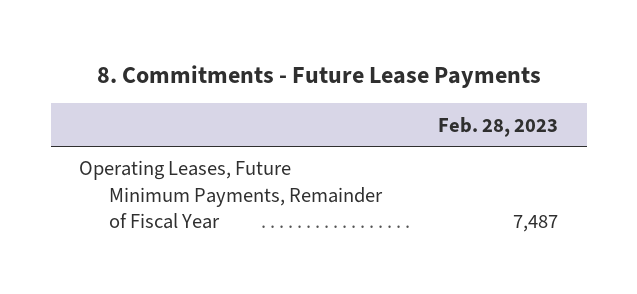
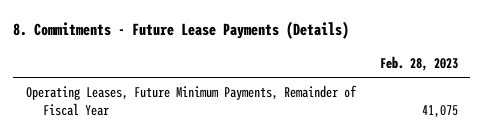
- 8. Commitments - Future Lease Payments
+ 8. Commitments - Future Lease Payments (Details)
- Operating Leases, Future Minimum Payments, Remainder of Fiscal Year | 7,487
+ Operating Leases, Future Minimum Payments, Remainder of Fiscal Year | 41,075

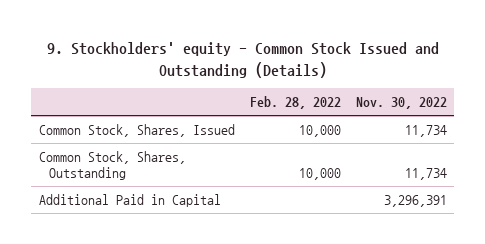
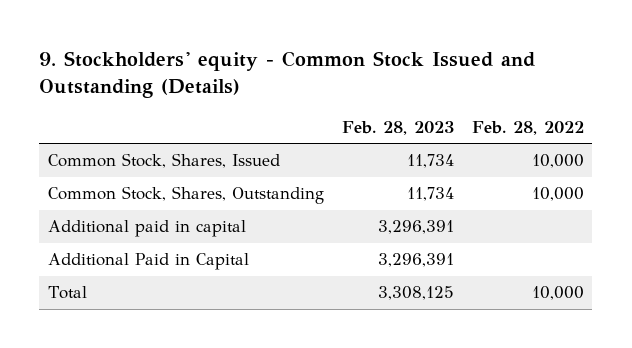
- | Feb. 28, 2022 | Nov. 30, 2022
+ | Feb. 28, 2023 | Feb. 28, 2022
+ Additional paid in capital | 3,296,391 |
+ Total | 3,308,125 | 10,000

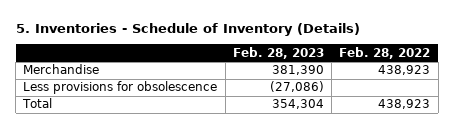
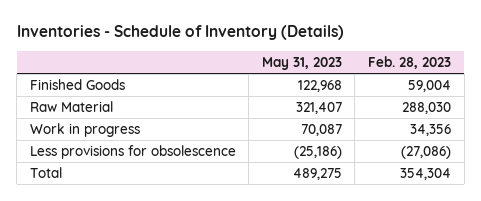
- 5. Inventories - Schedule of Inventory (Details)
+ Inventories - Schedule of Inventory (Details)
- | Feb. 28, 2023 | Feb. 28, 2022
+ | May 31, 2023 | Feb. 28, 2023
- Merchandise | 381,390 | 438,923
+ Finished Goods | 122,968 | 59,004
+ Raw Material | 321,407 | 288,030
+ Work in progress | 70,087 | 34,356

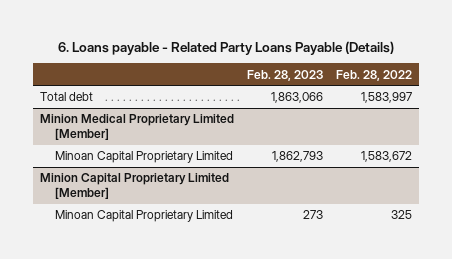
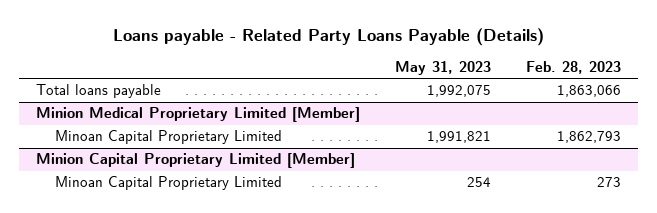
- 6. Loans payable - Related Party Loans Payable (Details)
+ Loans payable - Related Party Loans Payable (Details)
- | Feb. 28, 2023 | Feb. 28, 2022
+ | May 31, 2023 | Feb. 28, 2023
- Total debt | 1,863,066 | 1,583,997
+ Total loans payable | 1,992,075 | 1,863,066

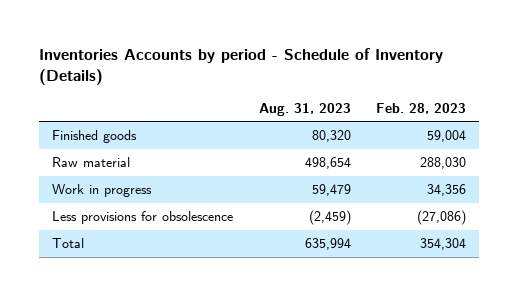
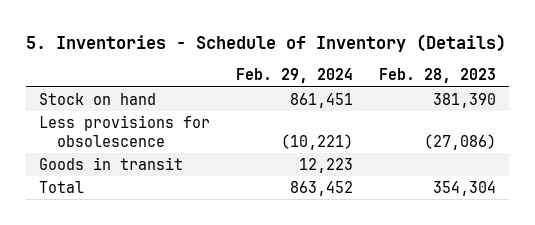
- Inventories Accounts by period - Schedule of Inventory (Details)
+ 5. Inventories - Schedule of Inventory (Details)
- | Aug. 31, 2023 | Feb. 28, 2023
+ | Feb. 29, 2024 | Feb. 28, 2023
- Finished goods | 80,320 | 59,004
- Raw material | 498,654 | 288,030
- Work in progress | 59,479 | 34,356
+ Stock on hand | 861,451 | 381,390
+ Goods in transit | 12,223 |

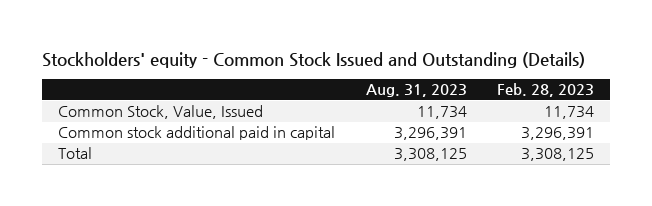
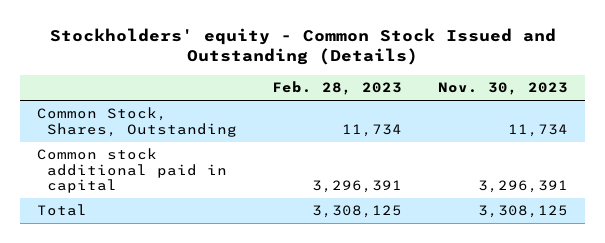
- | Aug. 31, 2023 | Feb. 28, 2023
+ | Feb. 28, 2023 | Nov. 30, 2023
- Common Stock, Value, Issued | 11,734 | 11,734
+ Common Stock, Shares, Outstanding | 11,734 | 11,734

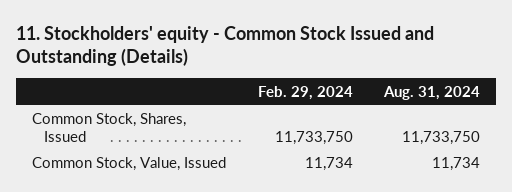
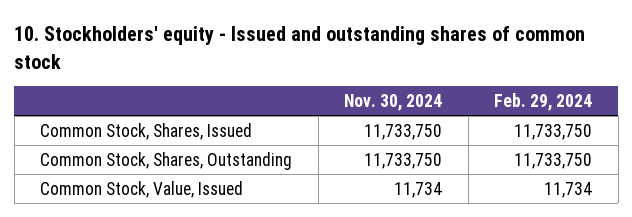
- 11. Stockholders' equity - Common Stock Issued and Outstanding (Details)
+ 10. Stockholders' equity - Issued and outstanding shares of common stock
- | Feb. 29, 2024 | Aug. 31, 2024
+ | Nov. 30, 2024 | Feb. 29, 2024
+ Common Stock, Shares, Outstanding | 11,733,750 | 11,733,750

